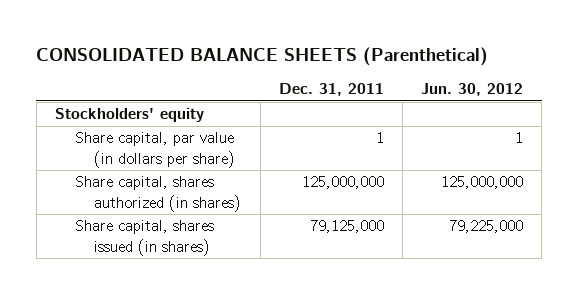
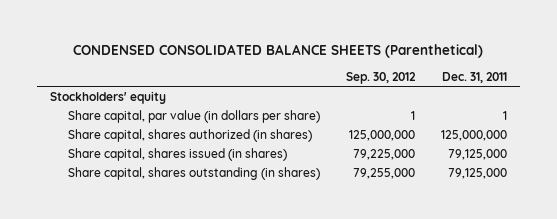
- CONSOLIDATED BALANCE SHEETS (Parenthetical)
+ CONDENSED CONSOLIDATED BALANCE SHEETS (Parenthetical)
- | Dec. 31, 2011 | Jun. 30, 2012
+ | Sep. 30, 2012 | Dec. 31, 2011
+ Share capital, shares outstanding (in shares) | 79,255,000 | 79,125,000

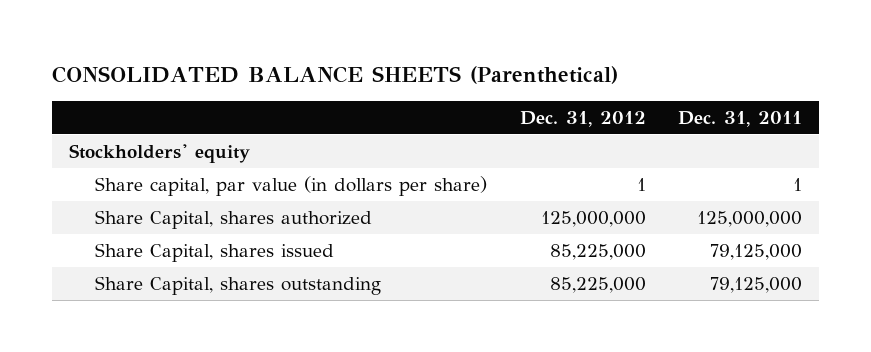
- CONDENSED CONSOLIDATED BALANCE SHEETS (Parenthetical)
+ CONSOLIDATED BALANCE SHEETS (Parenthetical)
- | Sep. 30, 2012 | Dec. 31, 2011
+ | Dec. 31, 2012 | Dec. 31, 2011
- Share capital, shares authorized (in shares) | 125,000,000 | 125,000,000
- Share capital, shares issued (in shares) | 79,225,000 | 79,125,000
- Share capital, shares outstanding (in shares) | 79,255,000 | 79,125,000
+ Share Capital, shares authorized | 125,000,000 | 125,000,000
+ Share Capital, shares issued | 85,225,000 | 79,125,000
+ Share Capital, shares outstanding | 85,225,000 | 79,125,000

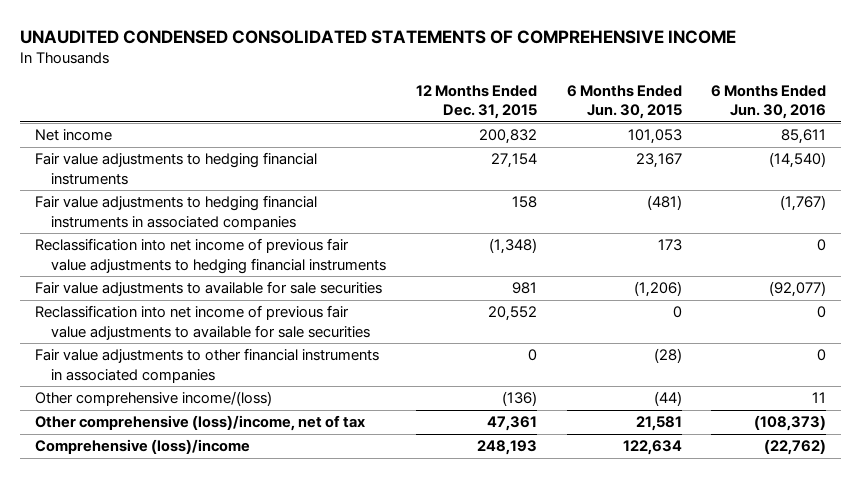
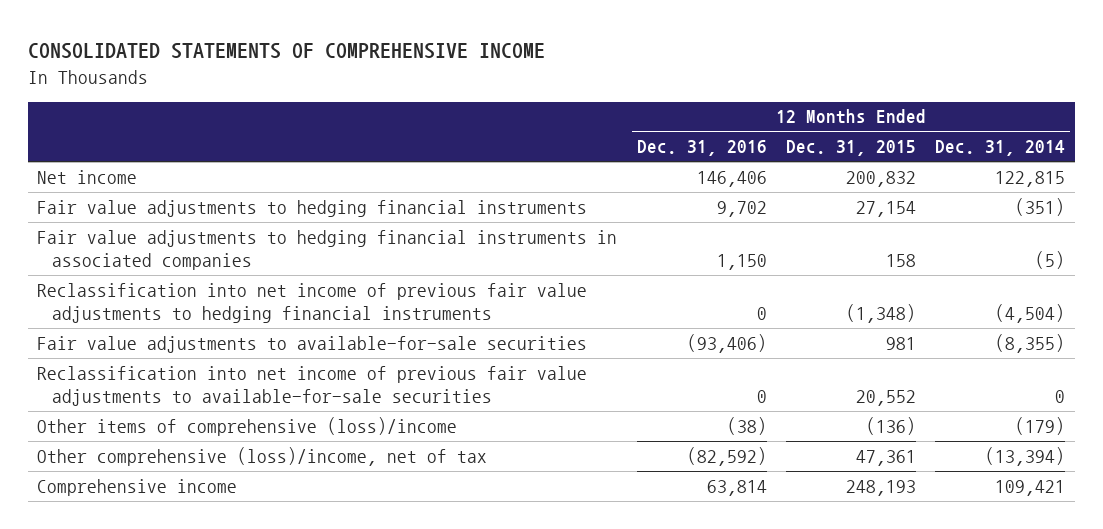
- UNAUDITED CONDENSED CONSOLIDATED STATEMENTS OF COMPREHENSIVE INCOME
+ CONSOLIDATED STATEMENTS OF COMPREHENSIVE INCOME
- | 12 Months Ended Dec. 31, 2015 | 6 Months Ended Jun. 30, 2015 | 6 Months Ended Jun. 30, 2016
+ | 12 Months Ended Dec. 31, 2016 | 12 Months Ended Dec. 31, 2015 | 12 Months Ended Dec. 31, 2014
- Fair value adjustments to available for sale securities | 981 | (1,206) | (92,077)
- Reclassification into net income of previous fair value adjustments to available for sale securities | 20,552 | 0 | 0
- Fair value adjustments to other financial instruments in associated companies | 0 | (28) | 0
- Other comprehensive income/(loss) | (136) | (44) | 11
+ Fair value adjustments to available-for-sale securities | (93,406) | 981 | (8,355)
+ Reclassification into net income of previous fair value adjustments to available-for-sale securities | 0 | 20,552 | 0
+ Other items of comprehensive (loss)/income | (38) | (136) | (179)
- Comprehensive (loss)/income | 248,193 | 122,634 | (22,762)
+ Comprehensive income | 63,814 | 248,193 | 109,421

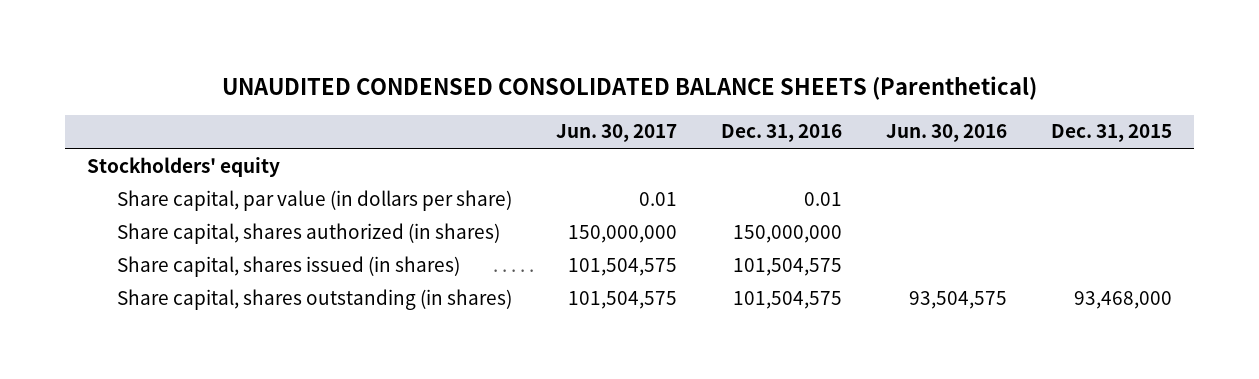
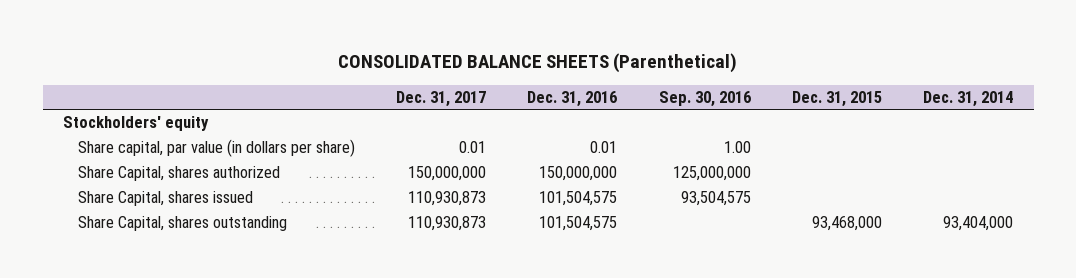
- UNAUDITED CONDENSED CONSOLIDATED BALANCE SHEETS (Parenthetical)
+ CONSOLIDATED BALANCE SHEETS (Parenthetical)
- | Jun. 30, 2017 | Dec. 31, 2016 | Jun. 30, 2016 | Dec. 31, 2015
+ | Dec. 31, 2017 | Dec. 31, 2016 | Sep. 30, 2016 | Dec. 31, 2015 | Dec. 31, 2014
- Share capital, shares authorized (in shares) | 150,000,000 | 150,000,000 | |
- Share capital, shares issued (in shares) | 101,504,575 | 101,504,575 | |
- Share capital, shares outstanding (in shares) | 101,504,575 | 101,504,575 | 93,504,575 | 93,468,000
+ Share Capital, shares authorized | 150,000,000 | 150,000,000 | 125,000,000 | |
+ Share Capital, shares issued | 110,930,873 | 101,504,575 | 93,504,575 | |
+ Share Capital, shares outstanding | 110,930,873 | 101,504,575 | | 93,468,000 | 93,404,000

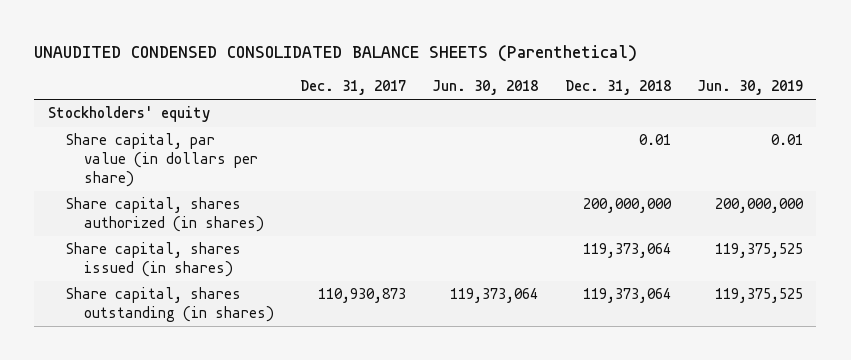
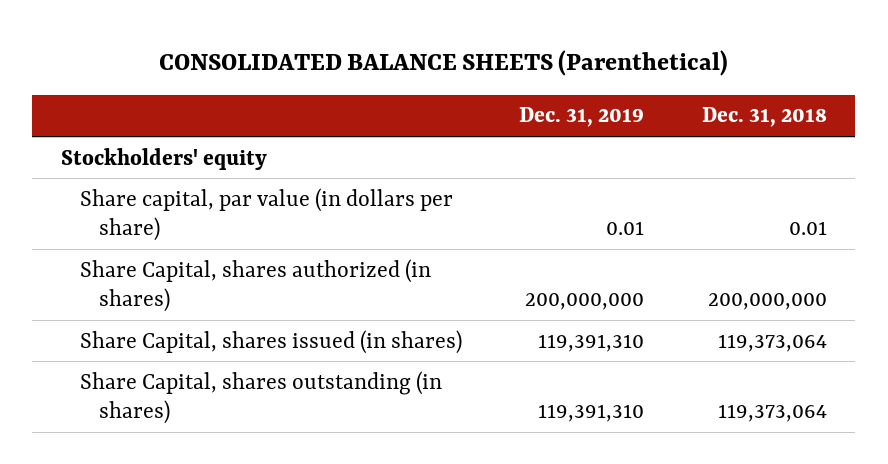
- UNAUDITED CONDENSED CONSOLIDATED BALANCE SHEETS (Parenthetical)
+ CONSOLIDATED BALANCE SHEETS (Parenthetical)
- | Dec. 31, 2017 | Jun. 30, 2018 | Dec. 31, 2018 | Jun. 30, 2019
+ | Dec. 31, 2019 | Dec. 31, 2018
- Share capital, shares authorized (in shares) | | | 200,000,000 | 200,000,000
- Share capital, shares issued (in shares) | | | 119,373,064 | 119,375,525
- Share capital, shares outstanding (in shares) | 110,930,873 | 119,373,064 | 119,373,064 | 119,375,525
+ Share Capital, shares authorized (in shares) | 200,000,000 | 200,000,000
+ Share Capital, shares issued (in shares) | 119,391,310 | 119,373,064
+ Share Capital, shares outstanding (in shares) | 119,391,310 | 119,373,064

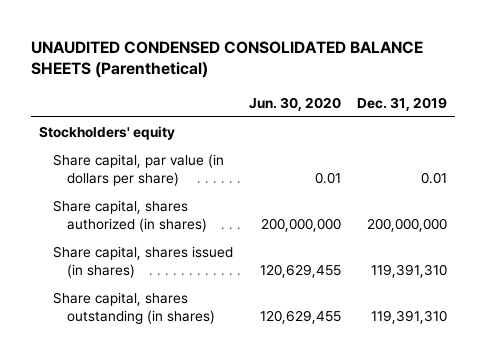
- CONSOLIDATED BALANCE SHEETS (Parenthetical)
+ UNAUDITED CONDENSED CONSOLIDATED BALANCE SHEETS (Parenthetical)
- | Dec. 31, 2019 | Dec. 31, 2018
+ | Jun. 30, 2020 | Dec. 31, 2019
- Share Capital, shares authorized (in shares) | 200,000,000 | 200,000,000
- Share Capital, shares issued (in shares) | 119,391,310 | 119,373,064
- Share Capital, shares outstanding (in shares) | 119,391,310 | 119,373,064
+ Share capital, shares authorized (in shares) | 200,000,000 | 200,000,000
+ Share capital, shares issued (in shares) | 120,629,455 | 119,391,310
+ Share capital, shares outstanding (in shares) | 120,629,455 | 119,391,310

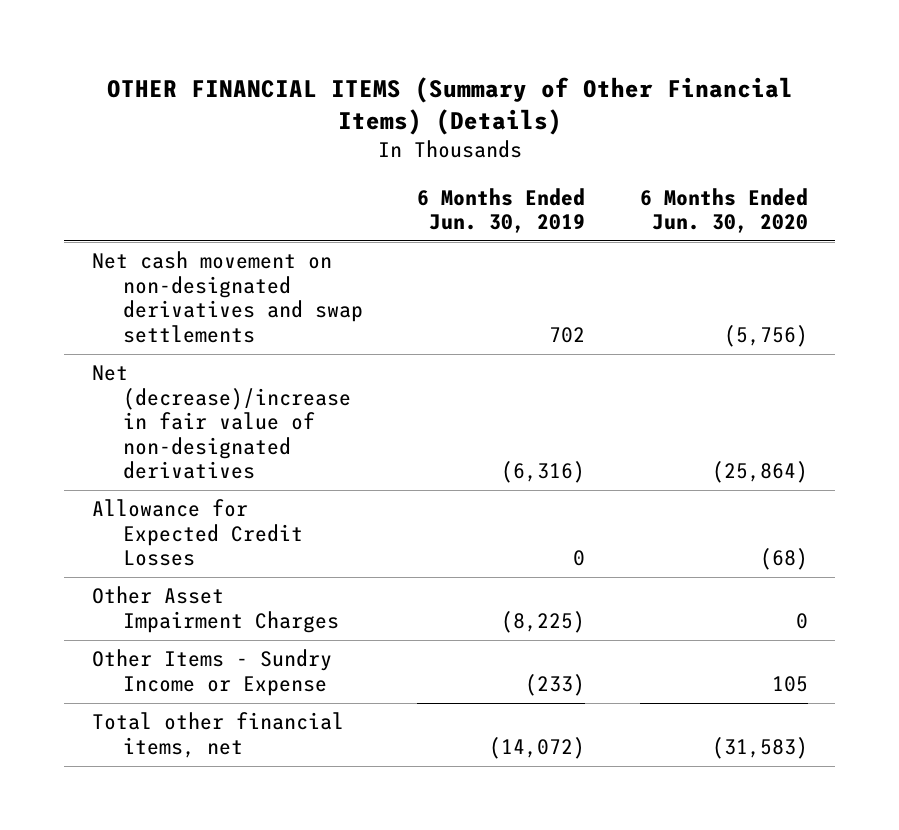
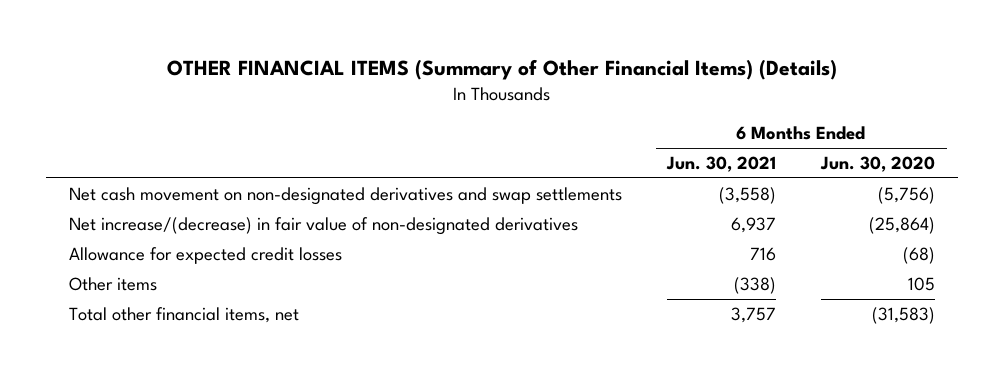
- | 6 Months Ended Jun. 30, 2019 | 6 Months Ended Jun. 30, 2020
+ | 6 Months Ended Jun. 30, 2021 | 6 Months Ended Jun. 30, 2020
- Net (decrease)/increase in fair value of non-designated derivatives | (6,316) | (25,864)
- Allowance for Expected Credit Losses | 0 | (68)
- Other Asset Impairment Charges | (8,225) | 0
- Other Items - Sundry Income or Expense | (233) | 105
+ Net increase/(decrease) in fair value of non-designated derivatives | 6,937 | (25,864)
+ Allowance for expected credit losses | 716 | (68)
+ Other items | (338) | 105

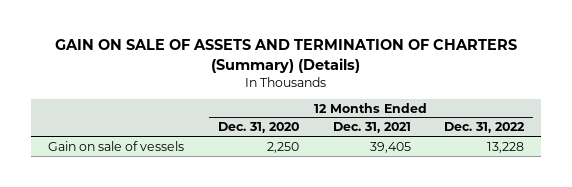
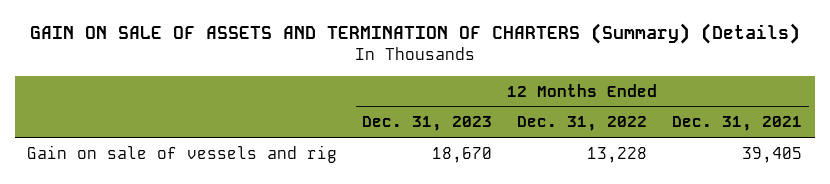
- | 12 Months Ended Dec. 31, 2020 | 12 Months Ended Dec. 31, 2021 | 12 Months Ended Dec. 31, 2022
+ | 12 Months Ended Dec. 31, 2023 | 12 Months Ended Dec. 31, 2022 | 12 Months Ended Dec. 31, 2021
- Gain on sale of vessels | 2,250 | 39,405 | 13,228
+ Gain on sale of vessels and rig | 18,670 | 13,228 | 39,405

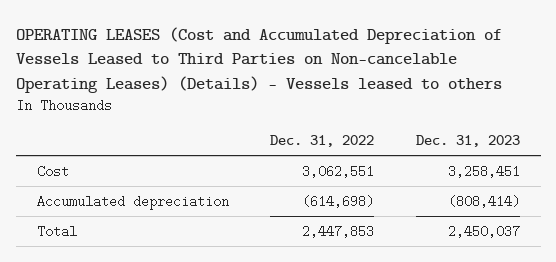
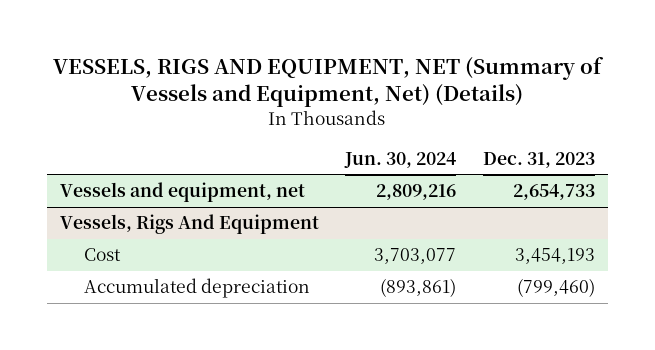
- OPERATING LEASES (Cost and Accumulated Depreciation of Vessels Leased to Third Parties on Non-cancelable Operating Leases) (Details) - Vessels leased to others
+ VESSELS, RIGS AND EQUIPMENT, NET (Summary of Vessels and Equipment, Net) (Details)
- | Dec. 31, 2022 | Dec. 31, 2023
+ | Jun. 30, 2024 | Dec. 31, 2023
- Cost | 3,062,551 | 3,258,451
- Accumulated depreciation | (614,698) | (808,414)
- Total | 2,447,853 | 2,450,037
+ Vessels and equipment, net | 2,809,216 | 2,654,733
+ Vessels, Rigs And Equipment
+ Cost | 3,703,077 | 3,454,193
+ Accumulated depreciation | (893,861) | (799,460)

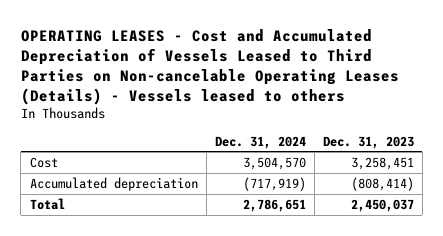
- VESSELS, RIGS AND EQUIPMENT, NET (Summary of Vessels and Equipment, Net) (Details)
+ OPERATING LEASES - Cost and Accumulated Depreciation of Vessels Leased to Third Parties on Non-cancelable Operating Leases (Details) - Vessels leased to others
- | Jun. 30, 2024 | Dec. 31, 2023
+ | Dec. 31, 2024 | Dec. 31, 2023
- Vessels and equipment, net | 2,809,216 | 2,654,733
- Vessels, Rigs And Equipment
- Cost | 3,703,077 | 3,454,193
- Accumulated depreciation | (893,861) | (799,460)
+ Cost | 3,504,570 | 3,258,451
+ Accumulated depreciation | (717,919) | (808,414)
+ Total | 2,786,651 | 2,450,037

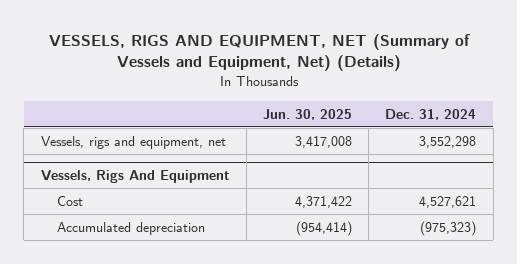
- OPERATING LEASES - Cost and Accumulated Depreciation of Vessels Leased to Third Parties on Non-cancelable Operating Leases (Details) - Vessels leased to others
+ VESSELS, RIGS AND EQUIPMENT, NET (Summary of Vessels and Equipment, Net) (Details)
- | Dec. 31, 2024 | Dec. 31, 2023
+ | Jun. 30, 2025 | Dec. 31, 2024
- Cost | 3,504,570 | 3,258,451
- Accumulated depreciation | (717,919) | (808,414)
- Total | 2,786,651 | 2,450,037
+ Vessels, rigs and equipment, net | 3,417,008 | 3,552,298
+ Vessels, Rigs And Equipment
+ Cost | 4,371,422 | 4,527,621
+ Accumulated depreciation | (954,414) | (975,323)

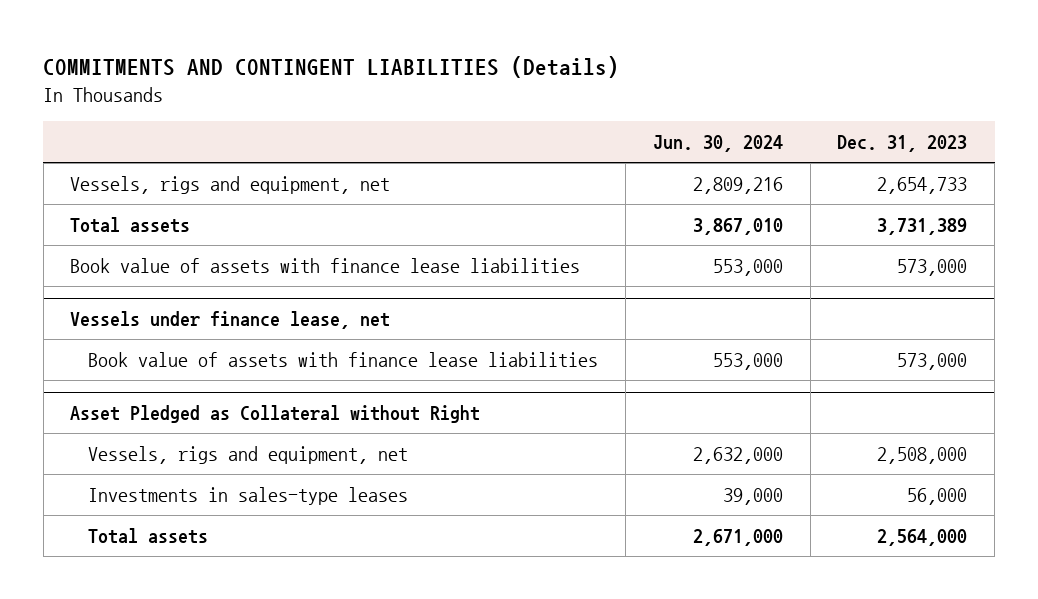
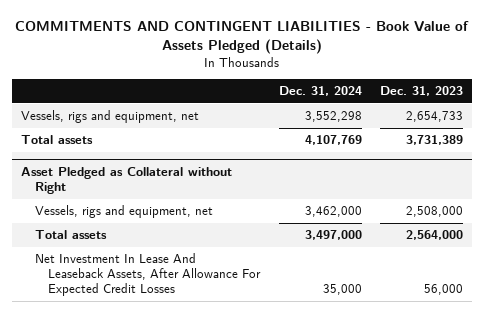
- COMMITMENTS AND CONTINGENT LIABILITIES (Details)
+ COMMITMENTS AND CONTINGENT LIABILITIES - Book Value of Assets Pledged (Details)
- | Jun. 30, 2024 | Dec. 31, 2023
+ | Dec. 31, 2024 | Dec. 31, 2023
- Book value of assets with finance lease liabilities | 553,000 | 573,000
- Vessels under finance lease, net
- Book value of assets with finance lease liabilities | 553,000 | 573,000
@ Asset Pledged as Collateral without Right
- Investments in sales-type leases | 39,000 | 56,000
+ Net Investment In Lease And Leaseback Assets, After Allowance For Expected Credit Losses | 35,000 | 56,000

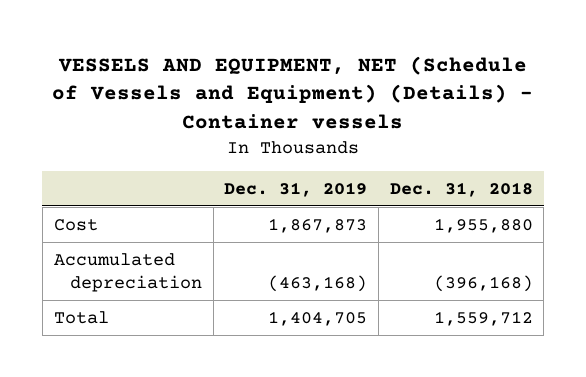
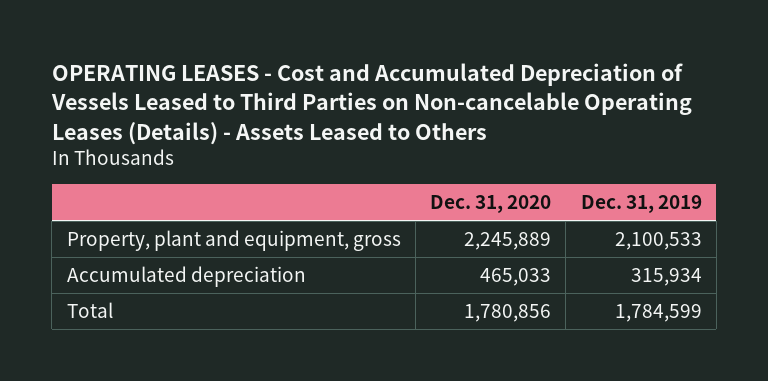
- VESSELS AND EQUIPMENT, NET (Schedule of Vessels and Equipment) (Details) - Container vessels
+ OPERATING LEASES - Cost and Accumulated Depreciation of Vessels Leased to Third Parties on Non-cancelable Operating Leases (Details) - Assets Leased to Others
- | Dec. 31, 2019 | Dec. 31, 2018
+ | Dec. 31, 2020 | Dec. 31, 2019
- Cost | 1,867,873 | 1,955,880
- Accumulated depreciation | (463,168) | (396,168)
- Total | 1,404,705 | 1,559,712
+ Property, plant and equipment, gross | 2,245,889 | 2,100,533
+ Accumulated depreciation | 465,033 | 315,934
+ Total | 1,780,856 | 1,784,599

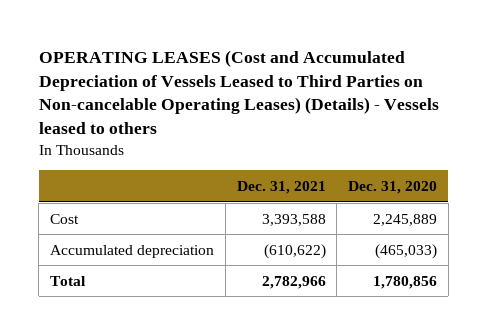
- OPERATING LEASES - Cost and Accumulated Depreciation of Vessels Leased to Third Parties on Non-cancelable Operating Leases (Details) - Assets Leased to Others
+ OPERATING LEASES (Cost and Accumulated Depreciation of Vessels Leased to Third Parties on Non-cancelable Operating Leases) (Details) - Vessels leased to others
- | Dec. 31, 2020 | Dec. 31, 2019
+ | Dec. 31, 2021 | Dec. 31, 2020
- Property, plant and equipment, gross | 2,245,889 | 2,100,533
- Accumulated depreciation | 465,033 | 315,934
+ Cost | 3,393,588 | 2,245,889
+ Accumulated depreciation | (610,622) | (465,033)

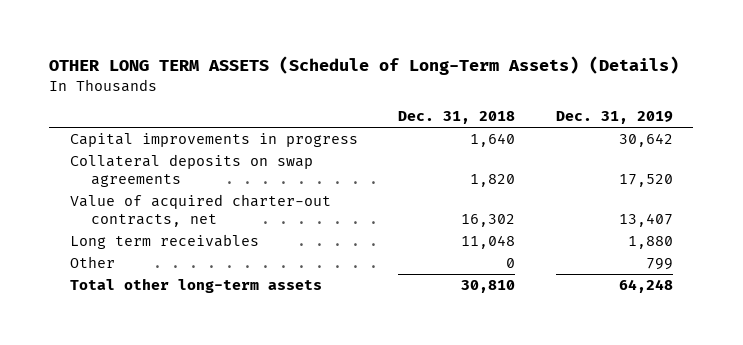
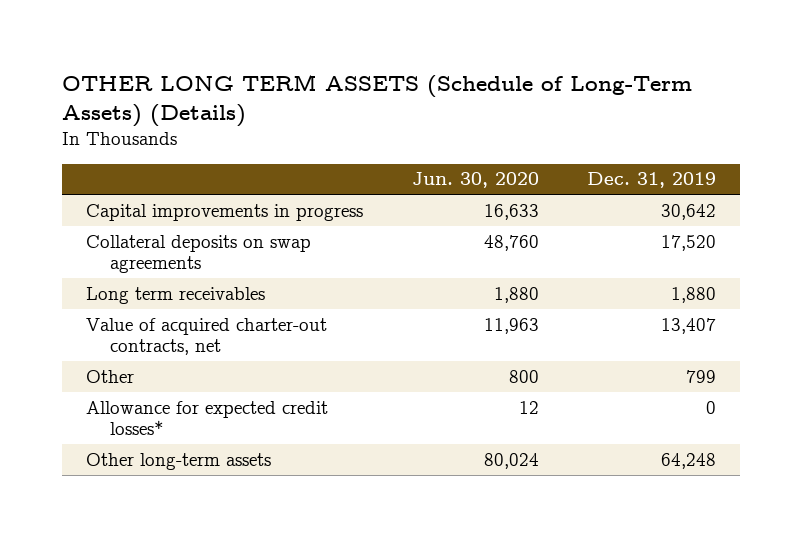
- | Dec. 31, 2018 | Dec. 31, 2019
+ | Jun. 30, 2020 | Dec. 31, 2019
moved down: Value of acquired charter-out contracts, net | 11,963 | 13,407
- Total other long-term assets | 30,810 | 64,248
+ Allowance for expected credit losses* | 12 | 0
+ Other long-term assets | 80,024 | 64,248

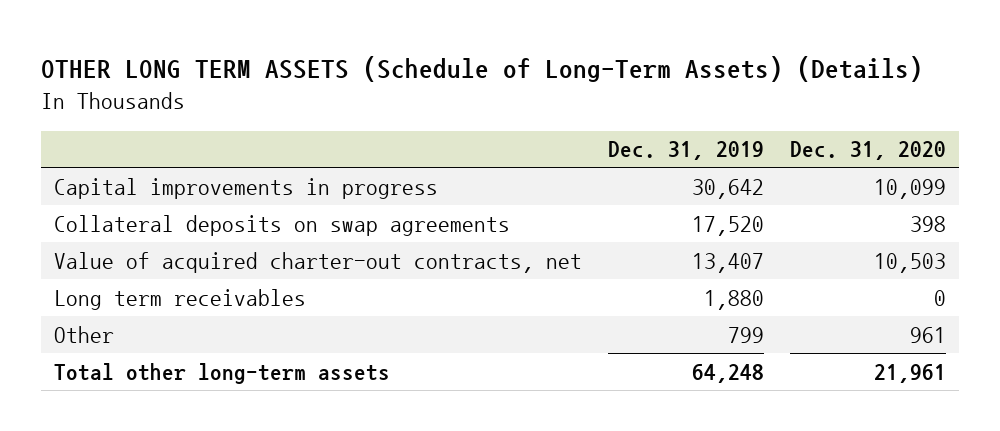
- | Jun. 30, 2020 | Dec. 31, 2019
+ | Dec. 31, 2019 | Dec. 31, 2020
moved down: Long term receivables | 1,880 | 0
- Allowance for expected credit losses* | 12 | 0
- Other long-term assets | 80,024 | 64,248
+ Total other long-term assets | 64,248 | 21,961

